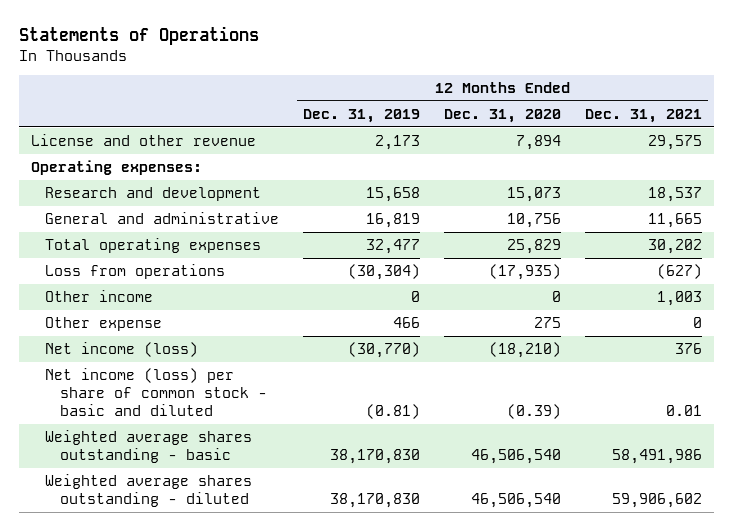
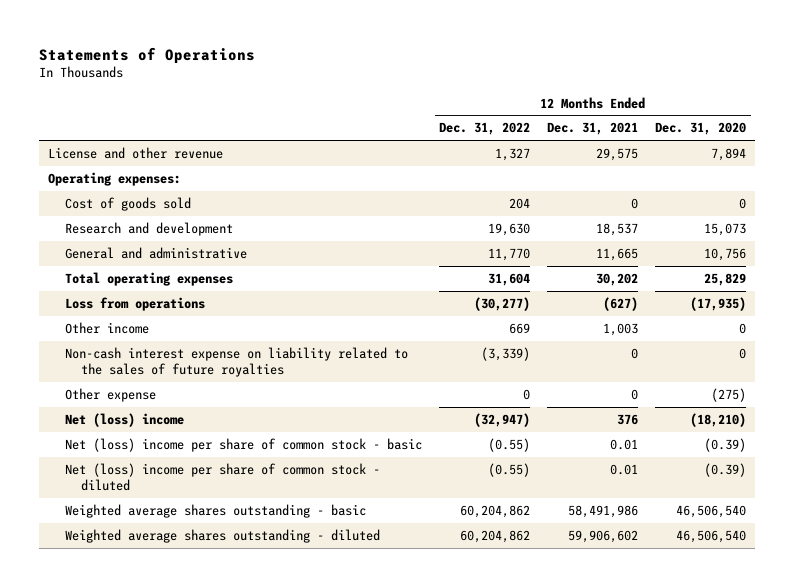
- | 12 Months Ended Dec. 31, 2019 | 12 Months Ended Dec. 31, 2020 | 12 Months Ended Dec. 31, 2021
+ | 12 Months Ended Dec. 31, 2022 | 12 Months Ended Dec. 31, 2021 | 12 Months Ended Dec. 31, 2020
+ Cost of goods sold | 204 | 0 | 0
- Other expense | 466 | 275 | 0
- Net income (loss) | (30,770) | (18,210) | 376
- Net income (loss) per share of common stock - basic and diluted | (0.81) | (0.39) | 0.01
+ Non-cash interest expense on liability related to the sales of future royalties | (3,339) | 0 | 0
+ Other expense | 0 | 0 | (275)
+ Net (loss) income | (32,947) | 376 | (18,210)
+ Net (loss) income per share of common stock - basic | (0.55) | 0.01 | (0.39)
+ Net (loss) income per share of common stock - diluted | (0.55) | 0.01 | (0.39)

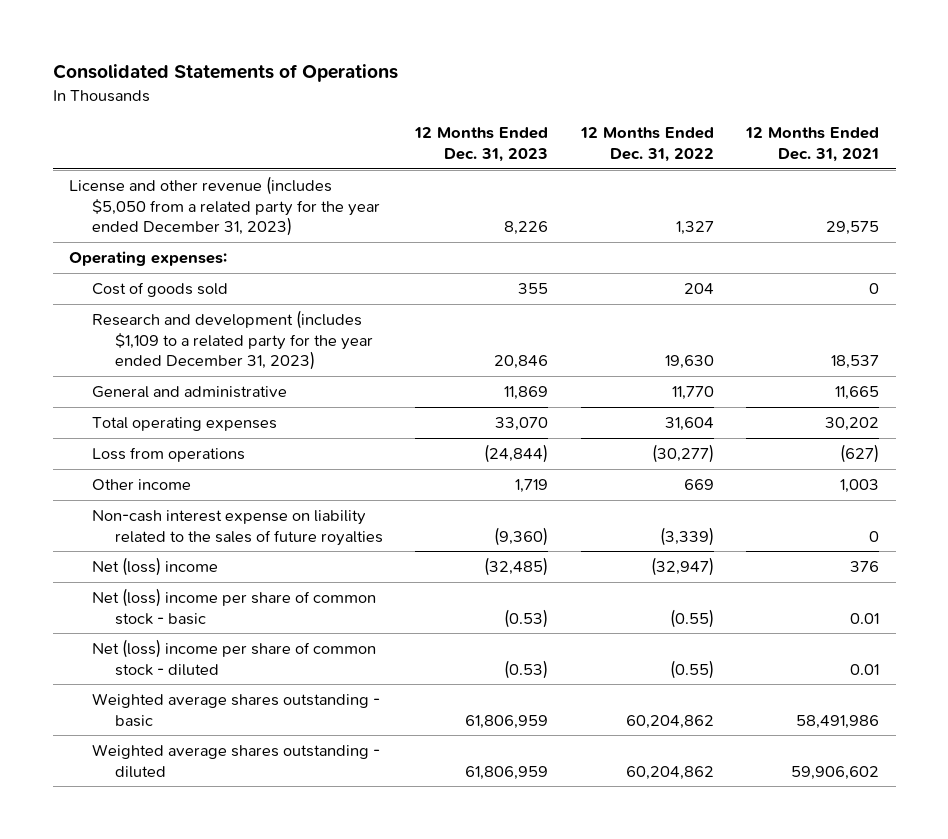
- Statements of Operations
+ Consolidated Statements of Operations
- | 12 Months Ended Dec. 31, 2022 | 12 Months Ended Dec. 31, 2021 | 12 Months Ended Dec. 31, 2020
+ | 12 Months Ended Dec. 31, 2023 | 12 Months Ended Dec. 31, 2022 | 12 Months Ended Dec. 31, 2021
- License and other revenue | 1,327 | 29,575 | 7,894
+ License and other revenue (includes $5,050 from a related party for the year ended December 31, 2023) | 8,226 | 1,327 | 29,575
- Research and development | 19,630 | 18,537 | 15,073
+ Research and development (includes $1,109 to a related party for the year ended December 31, 2023) | 20,846 | 19,630 | 18,537
- Other expense | 0 | 0 | (275)

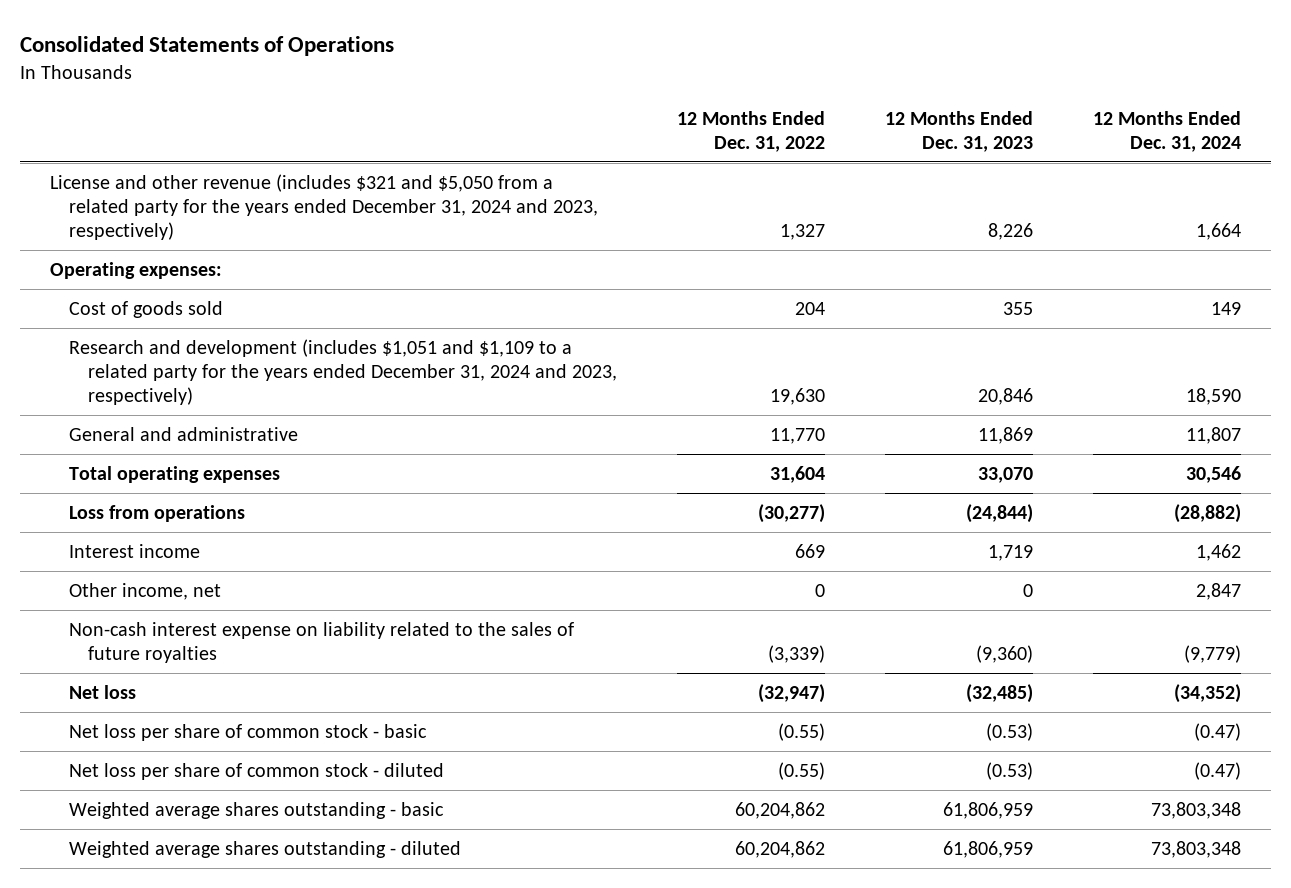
- | 12 Months Ended Dec. 31, 2023 | 12 Months Ended Dec. 31, 2022 | 12 Months Ended Dec. 31, 2021
+ | 12 Months Ended Dec. 31, 2022 | 12 Months Ended Dec. 31, 2023 | 12 Months Ended Dec. 31, 2024
- License and other revenue (includes $5,050 from a related party for the year ended December 31, 2023) | 8,226 | 1,327 | 29,575
+ License and other revenue (includes $321 and $5,050 from a related party for the years ended December 31, 2024 and 2023, respectively) | 1,327 | 8,226 | 1,664
- Research and development (includes $1,109 to a related party for the year ended December 31, 2023) | 20,846 | 19,630 | 18,537
+ Research and development (includes $1,051 and $1,109 to a related party for the years ended December 31, 2024 and 2023, respectively) | 19,630 | 20,846 | 18,590
- Other income | 1,719 | 669 | 1,003
+ Interest income | 669 | 1,719 | 1,462
+ Other income, net | 0 | 0 | 2,847
- Net (loss) income | (32,485) | (32,947) | 376
- Net (loss) income per share of common stock - basic | (0.53) | (0.55) | 0.01
- Net (loss) income per share of common stock - diluted | (0.53) | (0.55) | 0.01
+ Net loss | (32,947) | (32,485) | (34,352)
+ Net loss per share of common stock - basic | (0.55) | (0.53) | (0.47)
+ Net loss per share of common stock - diluted | (0.55) | (0.53) | (0.47)

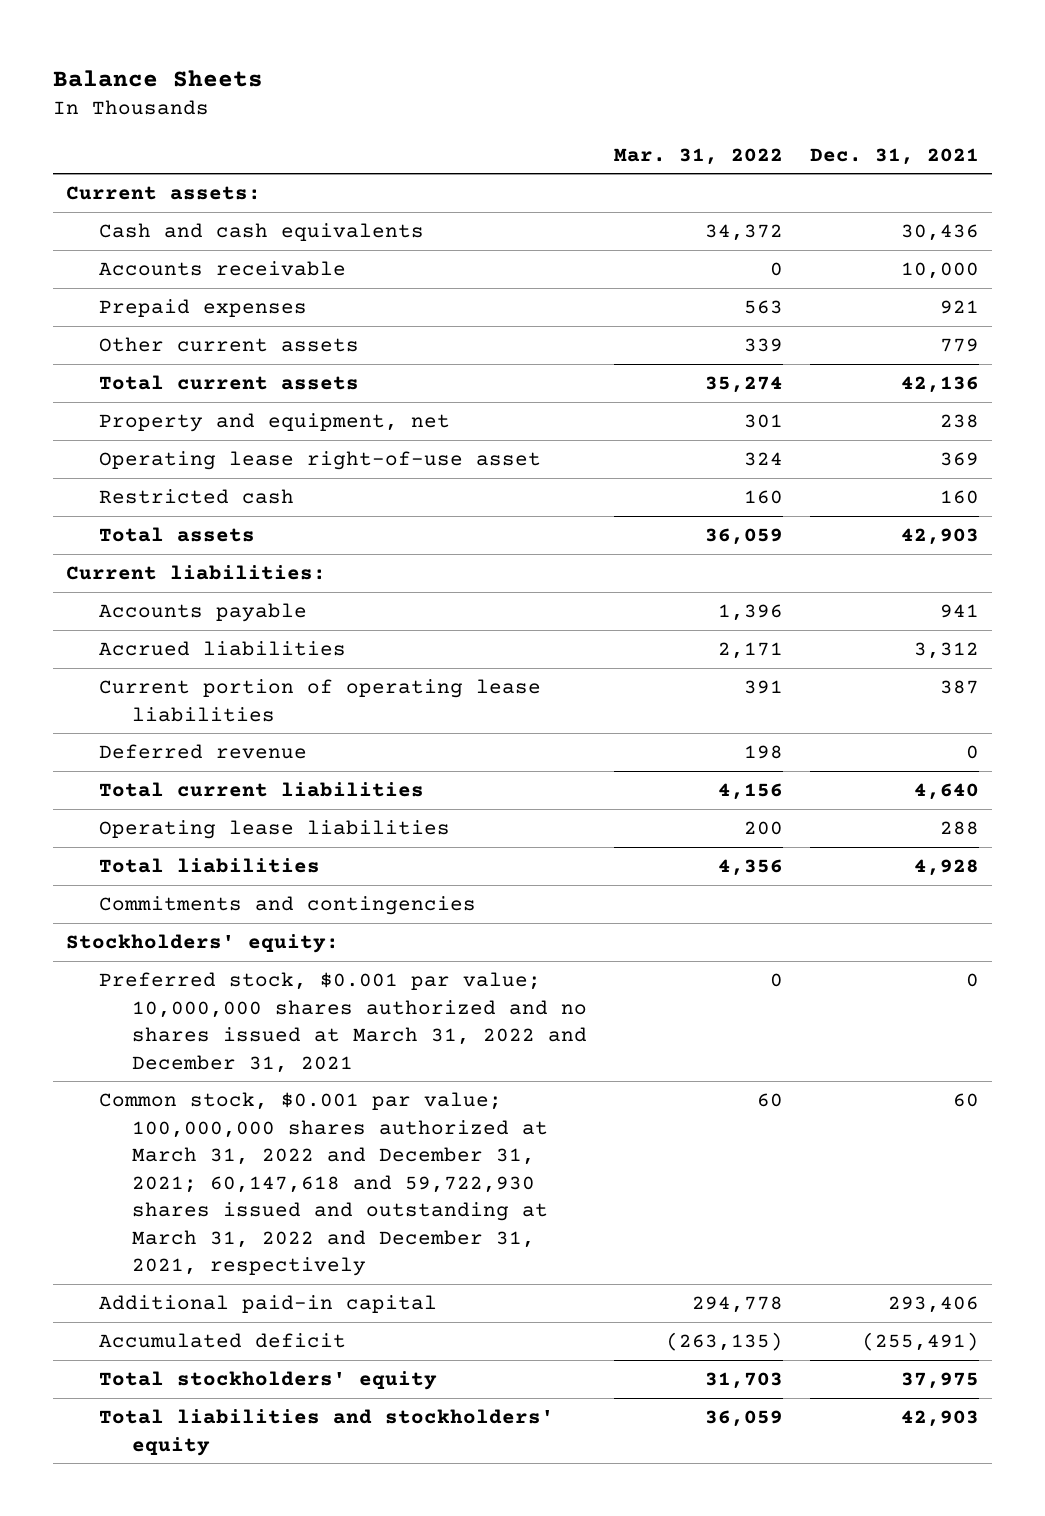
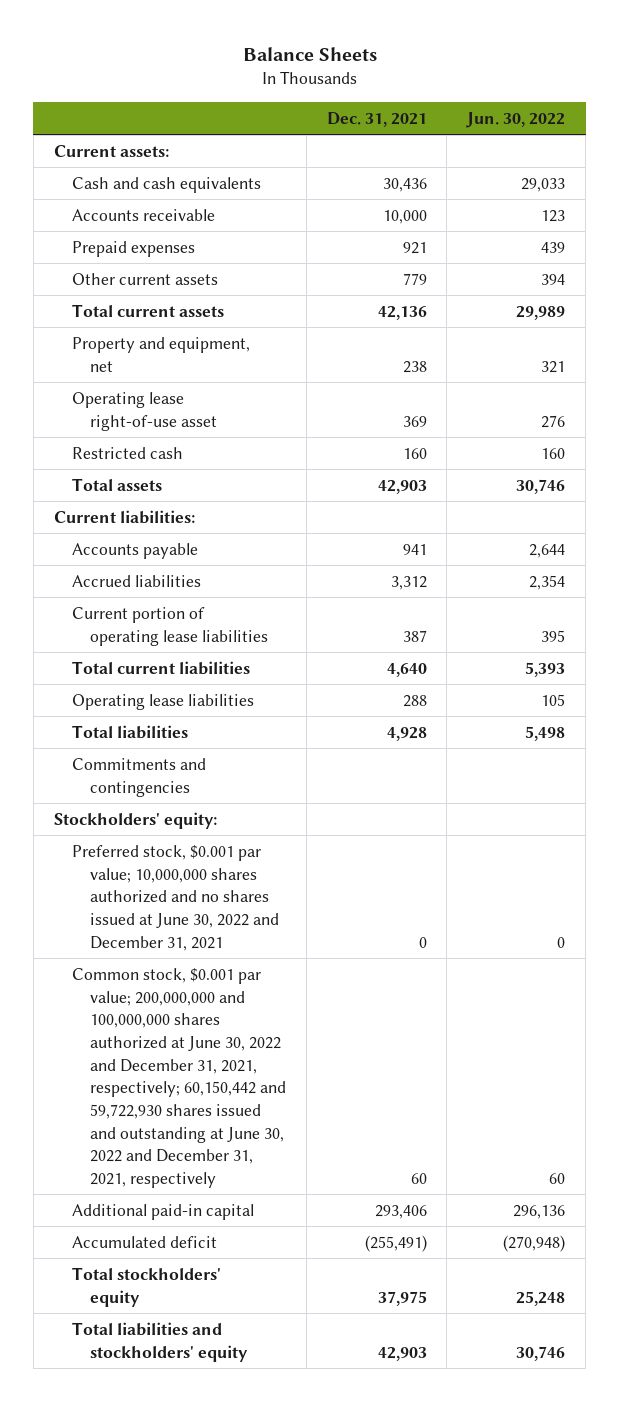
- | Mar. 31, 2022 | Dec. 31, 2021
+ | Dec. 31, 2021 | Jun. 30, 2022
- Deferred revenue | 198 | 0
- Preferred stock, $0.001 par value; 10,000,000 shares authorized and no shares issued at March 31, 2022 and December 31, 2021 | 0 | 0
- Common stock, $0.001 par value; 100,000,000 shares authorized at March 31, 2022 and December 31, 2021; 60,147,618 and 59,722,930 shares issued and outstanding at March 31, 2022 and December 31, 2021, respectively | 60 | 60
+ Preferred stock, $0.001 par value; 10,000,000 shares authorized and no shares issued at June 30, 2022 and December 31, 2021 | 0 | 0
+ Common stock, $0.001 par value; 200,000,000 and 100,000,000 shares authorized at June 30, 2022 and December 31, 2021, respectively; 60,150,442 and 59,722,930 shares issued and outstanding at June 30, 2022 and December 31, 2021, respectively | 60 | 60

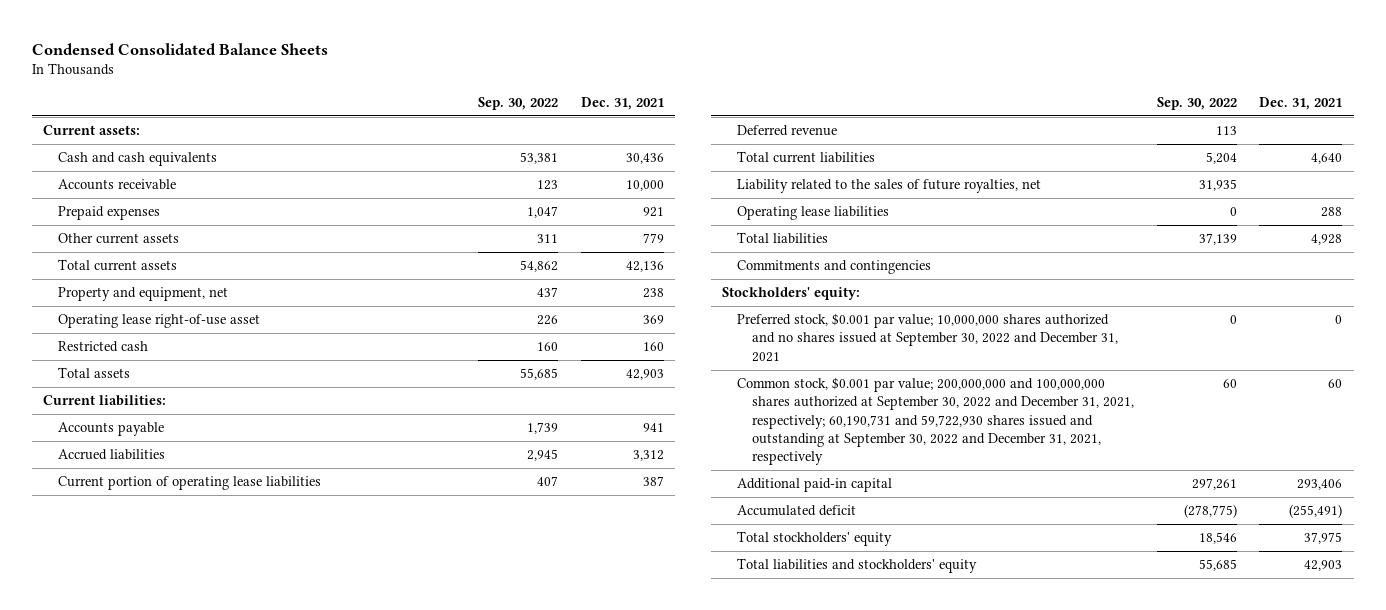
- Balance Sheets
+ Condensed Consolidated Balance Sheets
- | Dec. 31, 2021 | Jun. 30, 2022
+ | Sep. 30, 2022 | Dec. 31, 2021
+ Deferred revenue | 113 |
+ Liability related to the sales of future royalties, net | 31,935 |
- Preferred stock, $0.001 par value; 10,000,000 shares authorized and no shares issued at June 30, 2022 and December 31, 2021 | 0 | 0
- Common stock, $0.001 par value; 200,000,000 and 100,000,000 shares authorized at June 30, 2022 and December 31, 2021, respectively; 60,150,442 and 59,722,930 shares issued and outstanding at June 30, 2022 and December 31, 2021, respectively | 60 | 60
+ Preferred stock, $0.001 par value; 10,000,000 shares authorized and no shares issued at September 30, 2022 and December 31, 2021 | 0 | 0
+ Common stock, $0.001 par value; 200,000,000 and 100,000,000 shares authorized at September 30, 2022 and December 31, 2021, respectively; 60,190,731 and 59,722,930 shares issued and outstanding at September 30, 2022 and December 31, 2021, respectively | 60 | 60

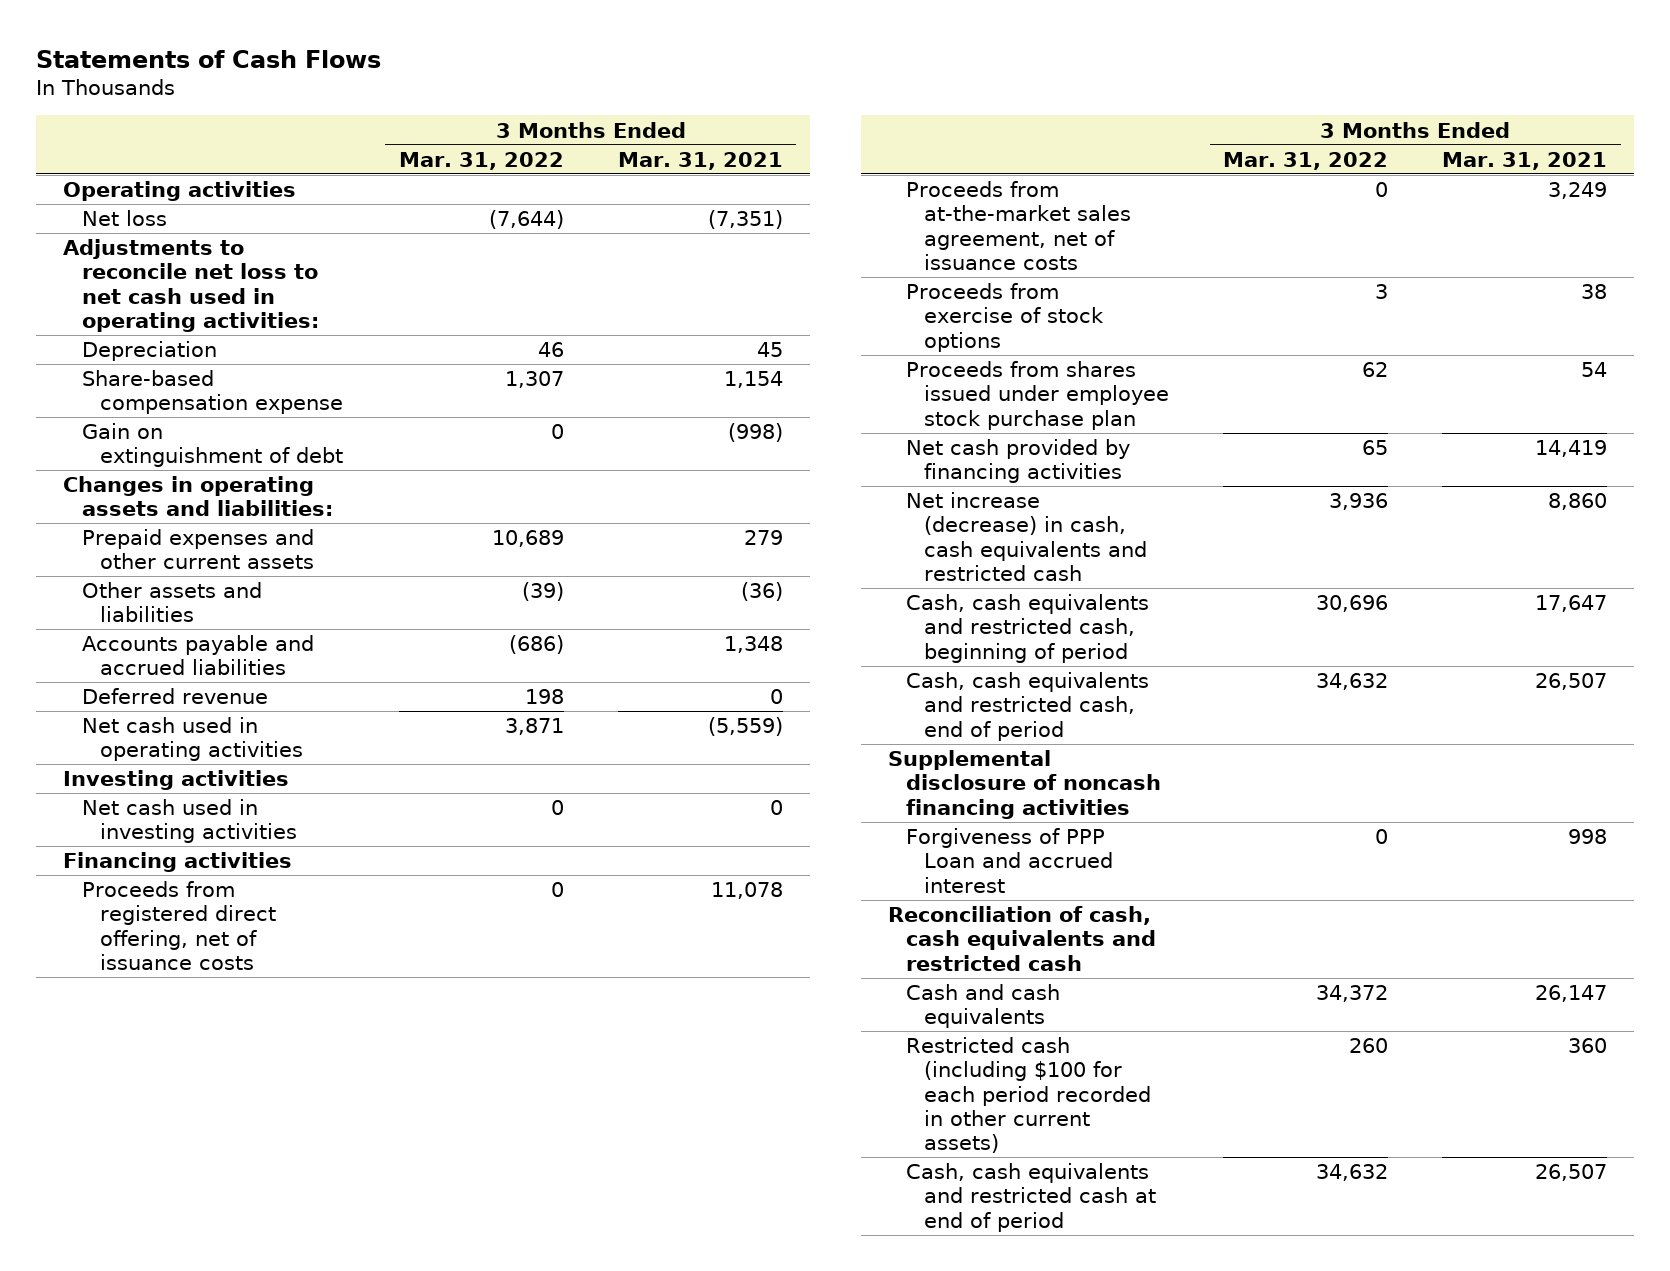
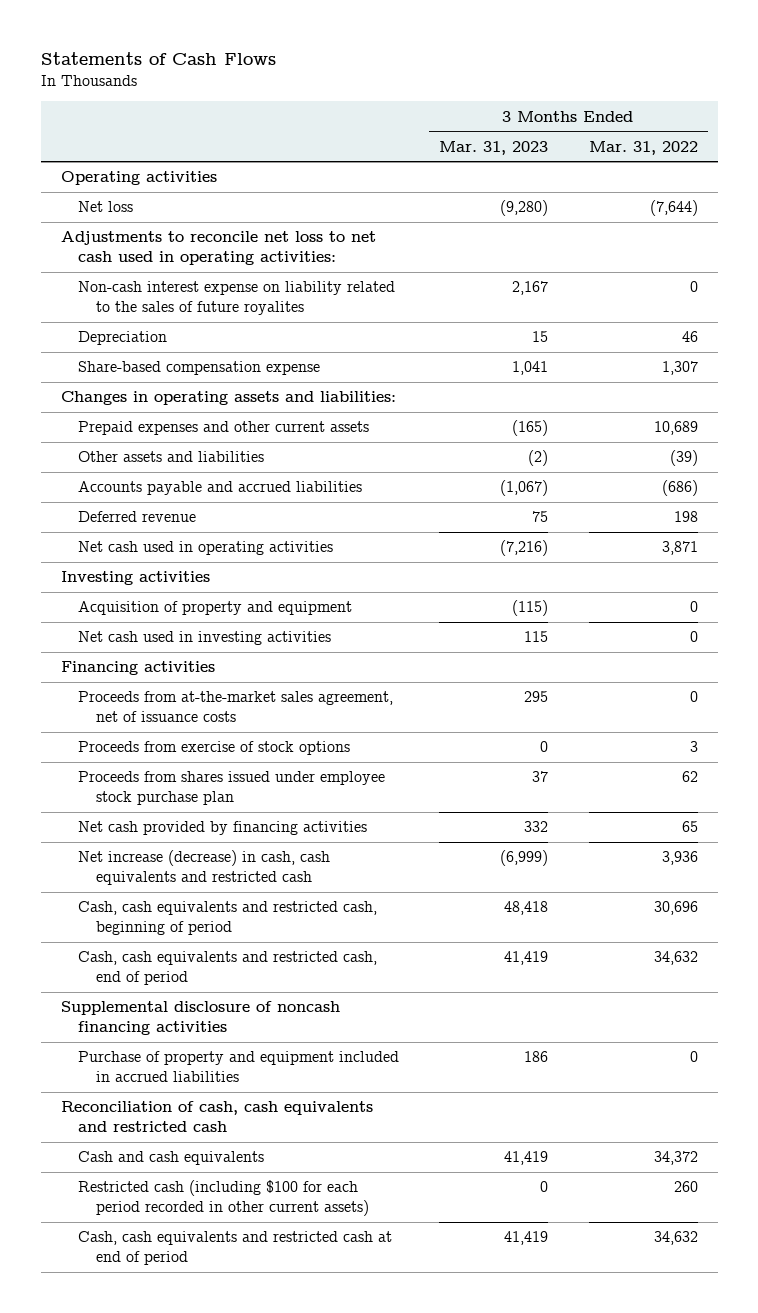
- | 3 Months Ended Mar. 31, 2022 | 3 Months Ended Mar. 31, 2021
+ | 3 Months Ended Mar. 31, 2023 | 3 Months Ended Mar. 31, 2022
+ Non-cash interest expense on liability related to the sales of future royalites | 2,167 | 0
- Gain on extinguishment of debt | 0 | (998)
+ Acquisition of property and equipment | (115) | 0
- Proceeds from registered direct offering, net of issuance costs | 0 | 11,078
- Forgiveness of PPP Loan and accrued interest | 0 | 998
+ Purchase of property and equipment included in accrued liabilities | 186 | 0

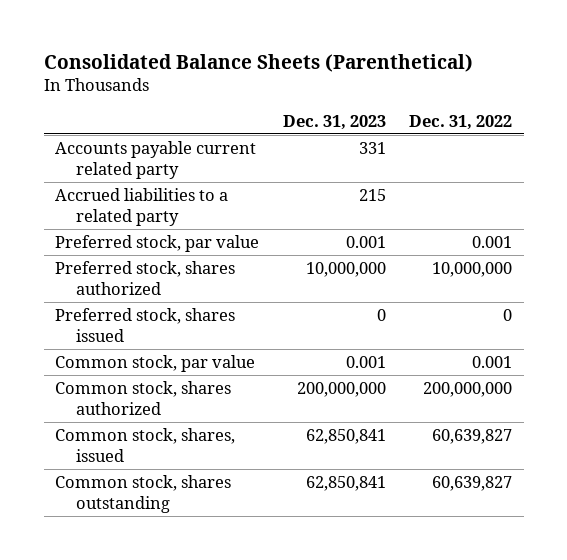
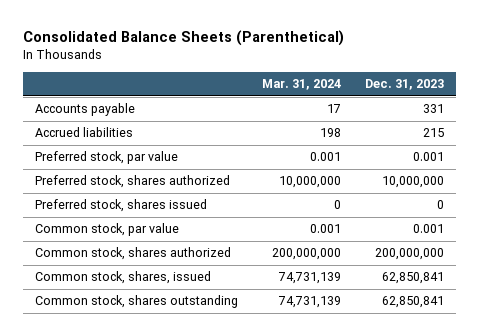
- | Dec. 31, 2023 | Dec. 31, 2022
+ | Mar. 31, 2024 | Dec. 31, 2023
- Accounts payable current related party | 331 |
- Accrued liabilities to a related party | 215 |
+ Accounts payable | 17 | 331
+ Accrued liabilities | 198 | 215

